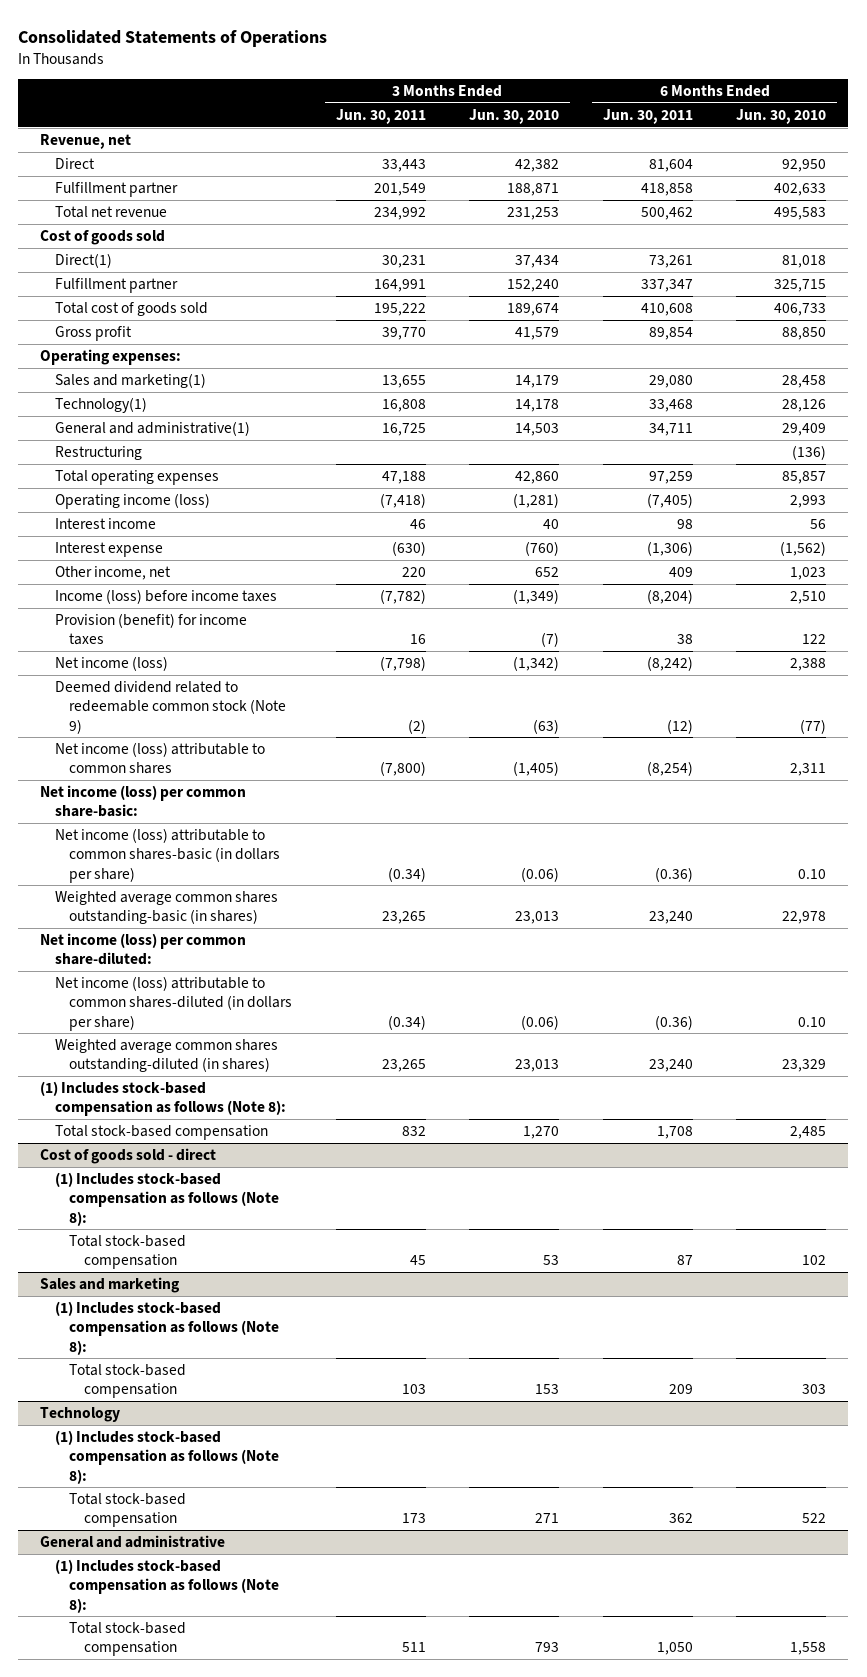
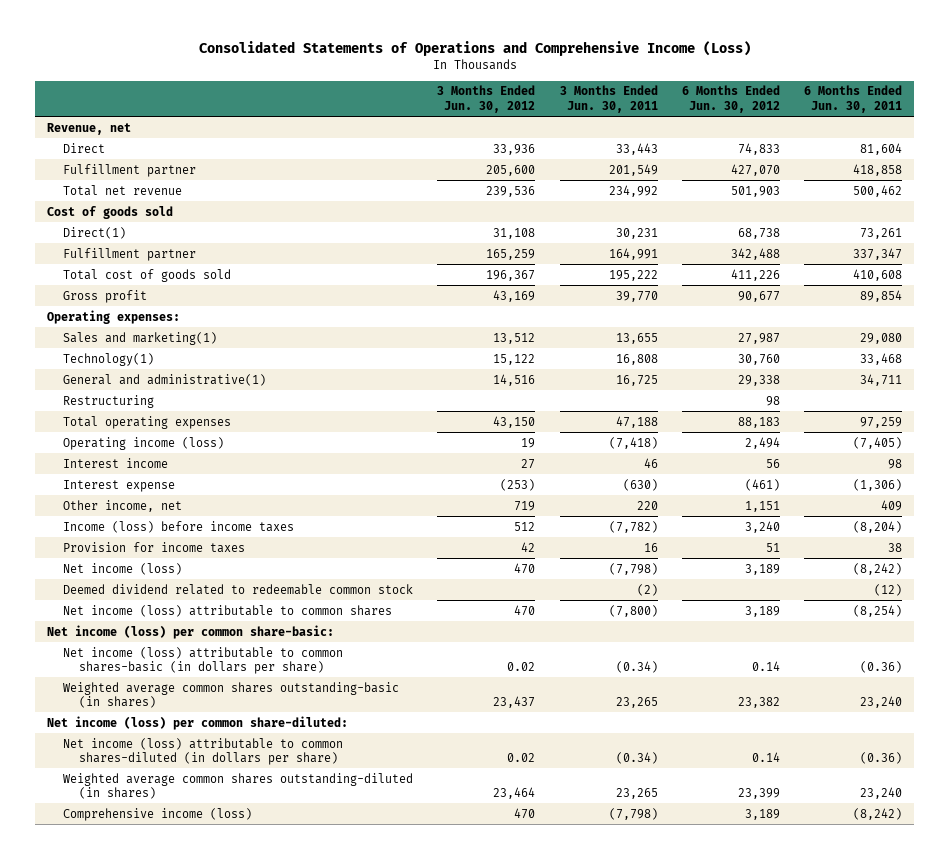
- Consolidated Statements of Operations
+ Consolidated Statements of Operations and Comprehensive Income (Loss)
- | 3 Months Ended Jun. 30, 2011 | 3 Months Ended Jun. 30, 2010 | 6 Months Ended Jun. 30, 2011 | 6 Months Ended Jun. 30, 2010
+ | 3 Months Ended Jun. 30, 2012 | 3 Months Ended Jun. 30, 2011 | 6 Months Ended Jun. 30, 2012 | 6 Months Ended Jun. 30, 2011
- Provision (benefit) for income taxes | 16 | (7) | 38 | 122
+ Provision for income taxes | 42 | 16 | 51 | 38
- Deemed dividend related to redeemable common stock (Note 9) | (2) | (63) | (12) | (77)
+ Deemed dividend related to redeemable common stock | | (2) | | (12)
- (1) Includes stock-based compensation as follows (Note 8):
- Total stock-based compensation | 832 | 1,270 | 1,708 | 2,485
- Cost of goods sold - direct
- (1) Includes stock-based compensation as follows (Note 8):
- Total stock-based compensation | 45 | 53 | 87 | 102
- Sales and marketing
- (1) Includes stock-based compensation as follows (Note 8):
- Total stock-based compensation | 103 | 153 | 209 | 303
- Technology
- (1) Includes stock-based compensation as follows (Note 8):
- Total stock-based compensation | 173 | 271 | 362 | 522
- General and administrative
- (1) Includes stock-based compensation as follows (Note 8):
- Total stock-based compensation | 511 | 793 | 1,050 | 1,558
+ Comprehensive income (loss) | 470 | (7,798) | 3,189 | (8,242)

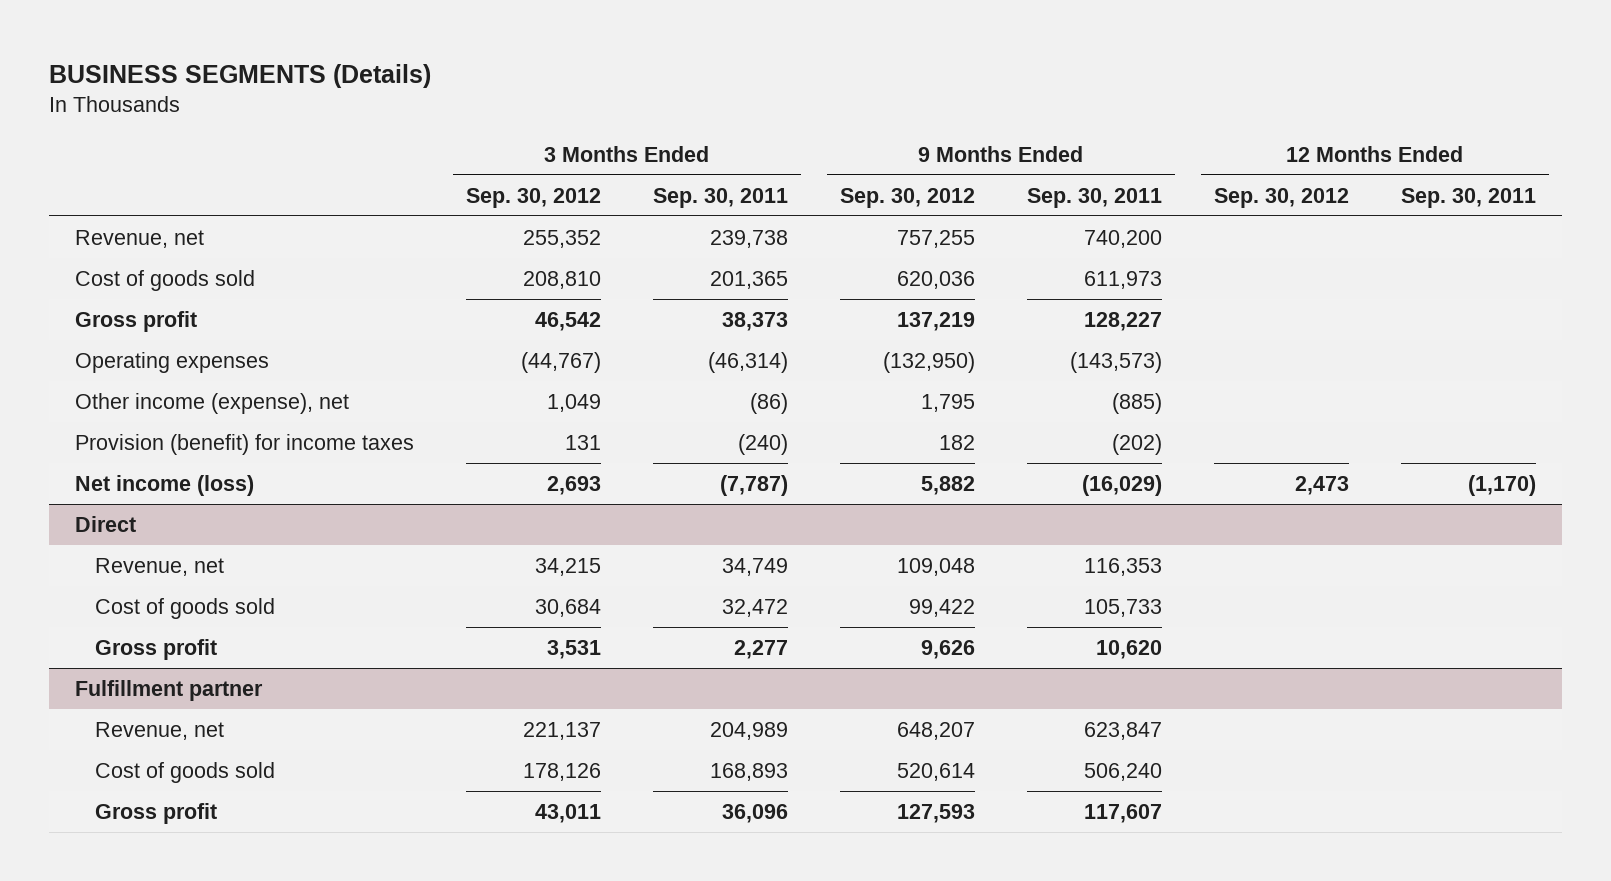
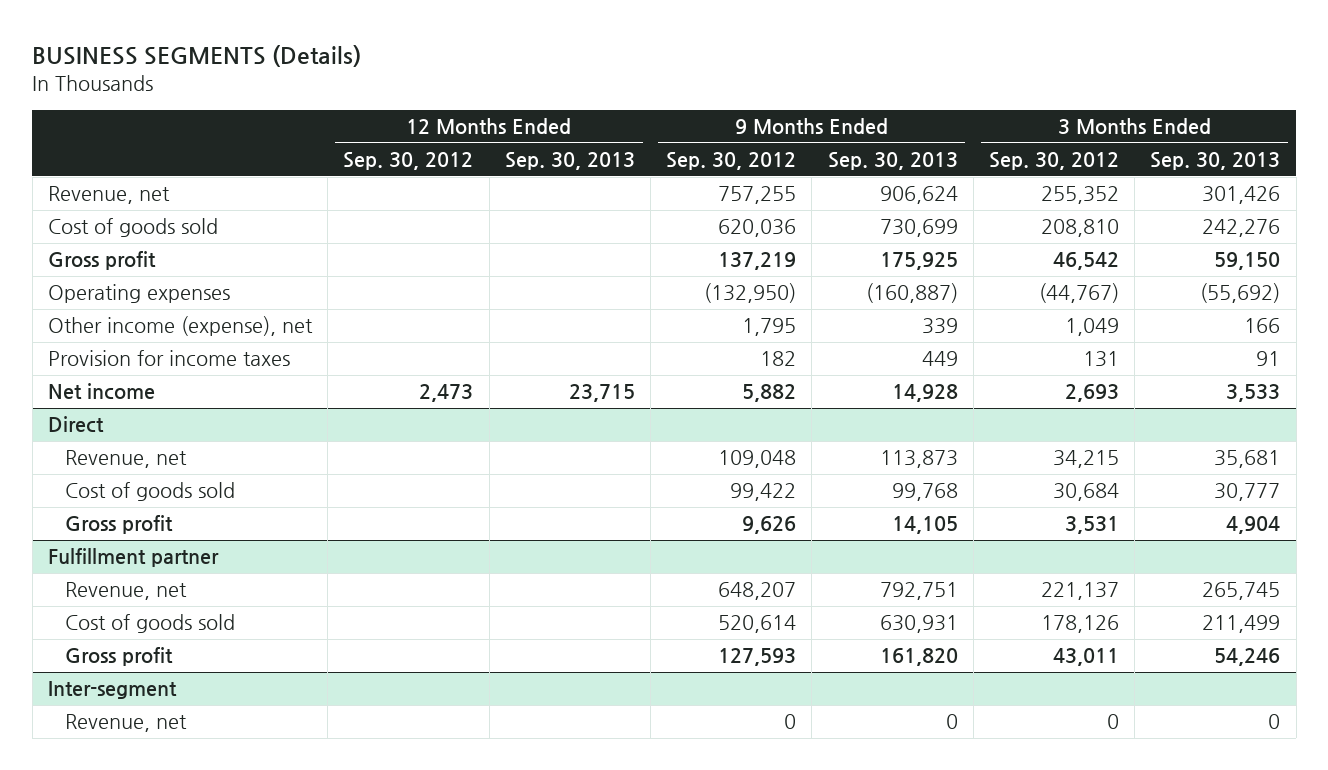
- | 3 Months Ended Sep. 30, 2012 | 3 Months Ended Sep. 30, 2011 | 9 Months Ended Sep. 30, 2012 | 9 Months Ended Sep. 30, 2011 | 12 Months Ended Sep. 30, 2012 | 12 Months Ended Sep. 30, 2011
+ | 12 Months Ended Sep. 30, 2012 | 12 Months Ended Sep. 30, 2013 | 9 Months Ended Sep. 30, 2012 | 9 Months Ended Sep. 30, 2013 | 3 Months Ended Sep. 30, 2012 | 3 Months Ended Sep. 30, 2013
- Provision (benefit) for income taxes | 131 | (240) | 182 | (202) | |
- Net income (loss) | 2,693 | (7,787) | 5,882 | (16,029) | 2,473 | (1,170)
+ Provision for income taxes | | | 182 | 449 | 131 | 91
+ Net income | 2,473 | 23,715 | 5,882 | 14,928 | 2,693 | 3,533
+ Inter-segment
+ Revenue, net | | | 0 | 0 | 0 | 0

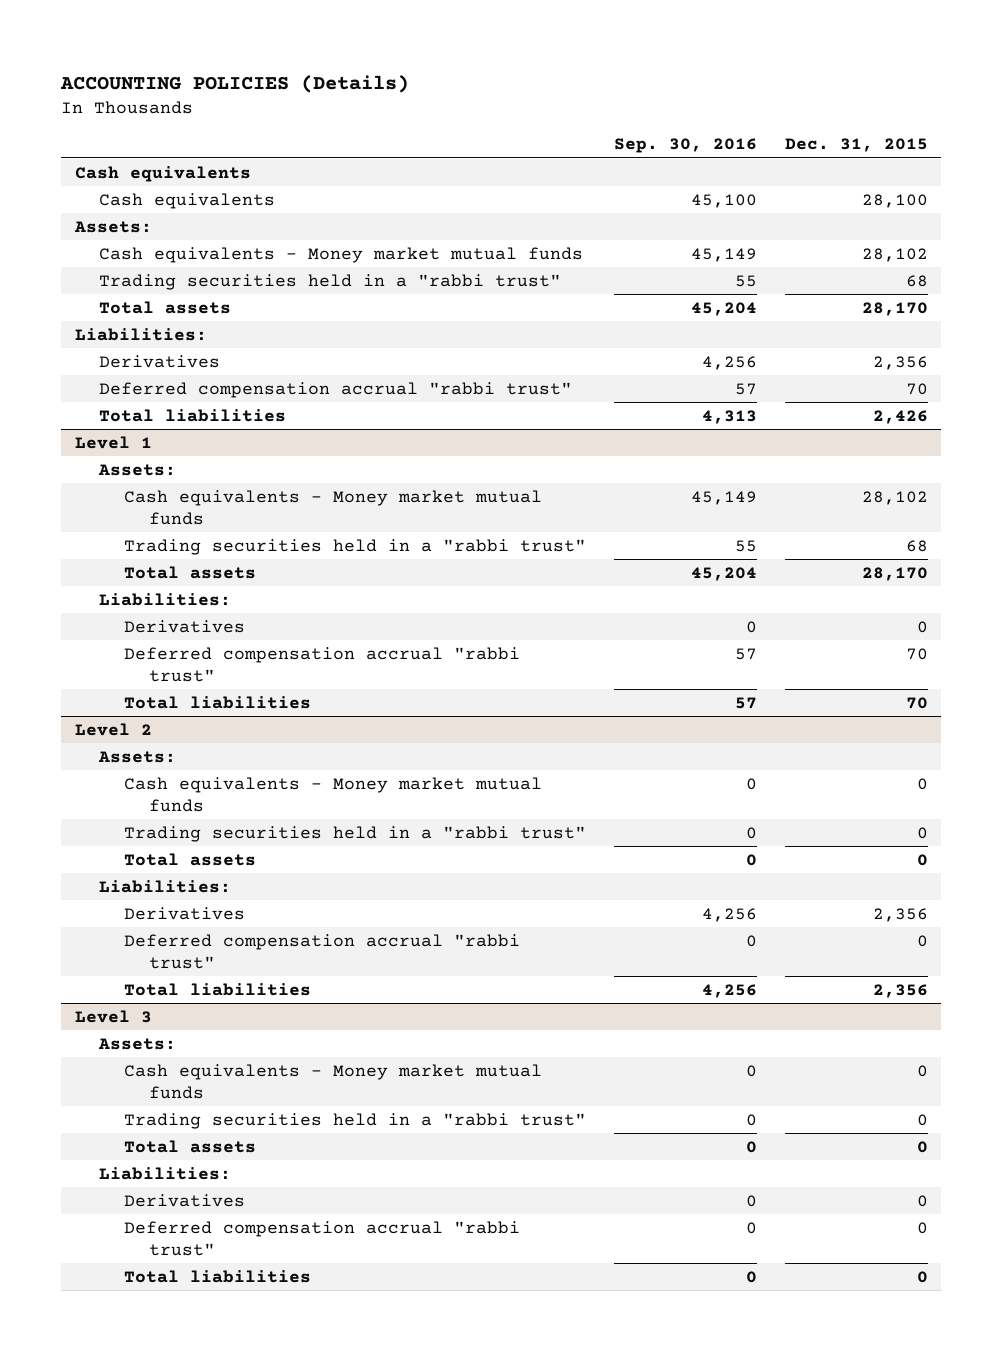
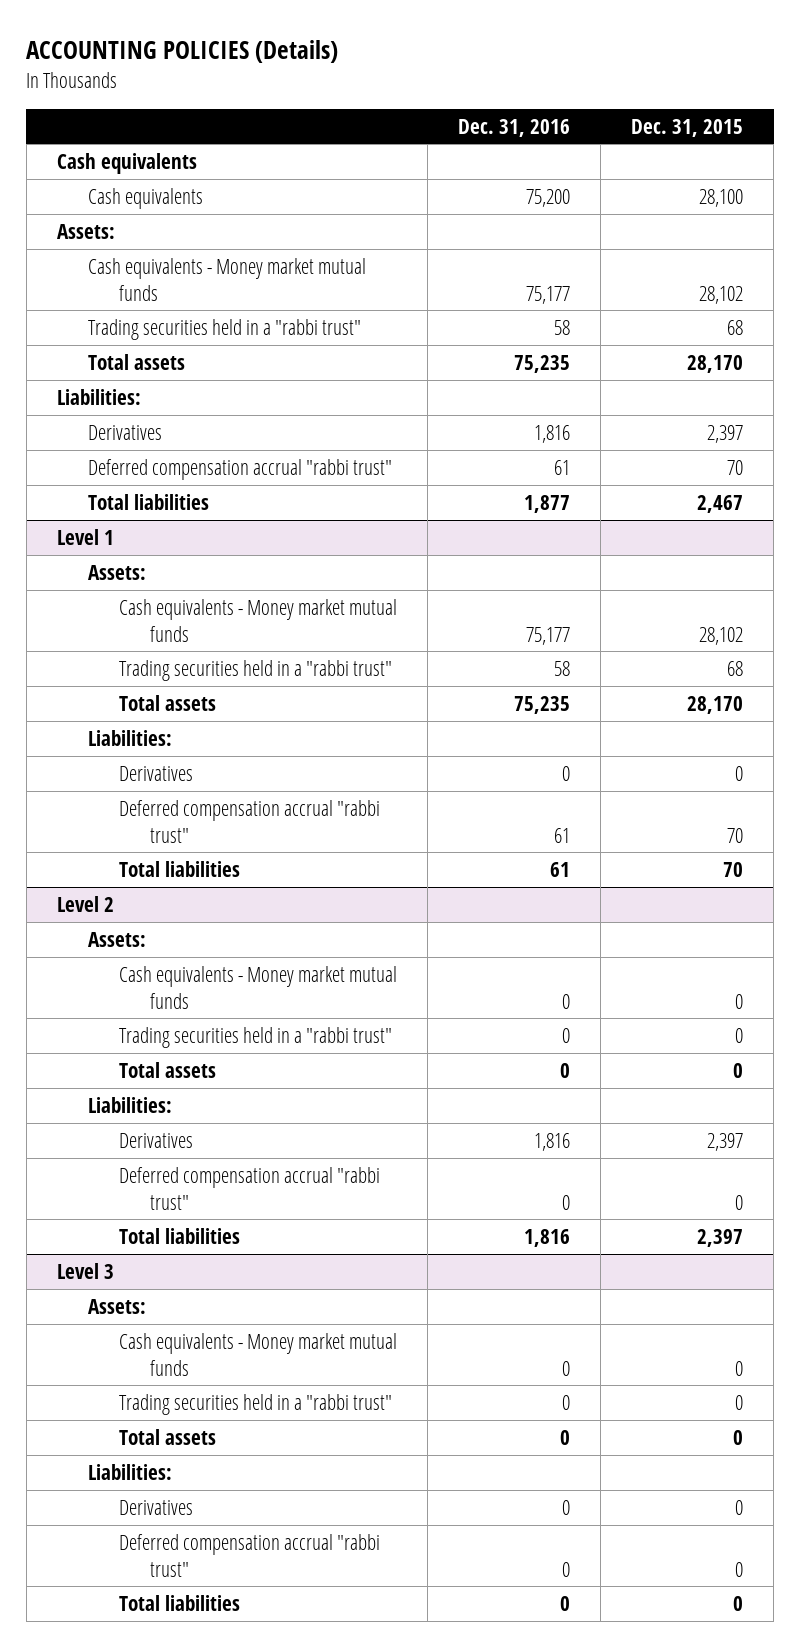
- | Sep. 30, 2016 | Dec. 31, 2015
+ | Dec. 31, 2016 | Dec. 31, 2015
- Derivatives | 4,256 | 2,356
+ Derivatives | 1,816 | 2,397
- Total liabilities | 4,313 | 2,426
+ Total liabilities | 1,877 | 2,467
@ Level 2
- Derivatives | 4,256 | 2,356
+ Derivatives | 1,816 | 2,397
- Total liabilities | 4,256 | 2,356
+ Total liabilities | 1,816 | 2,397

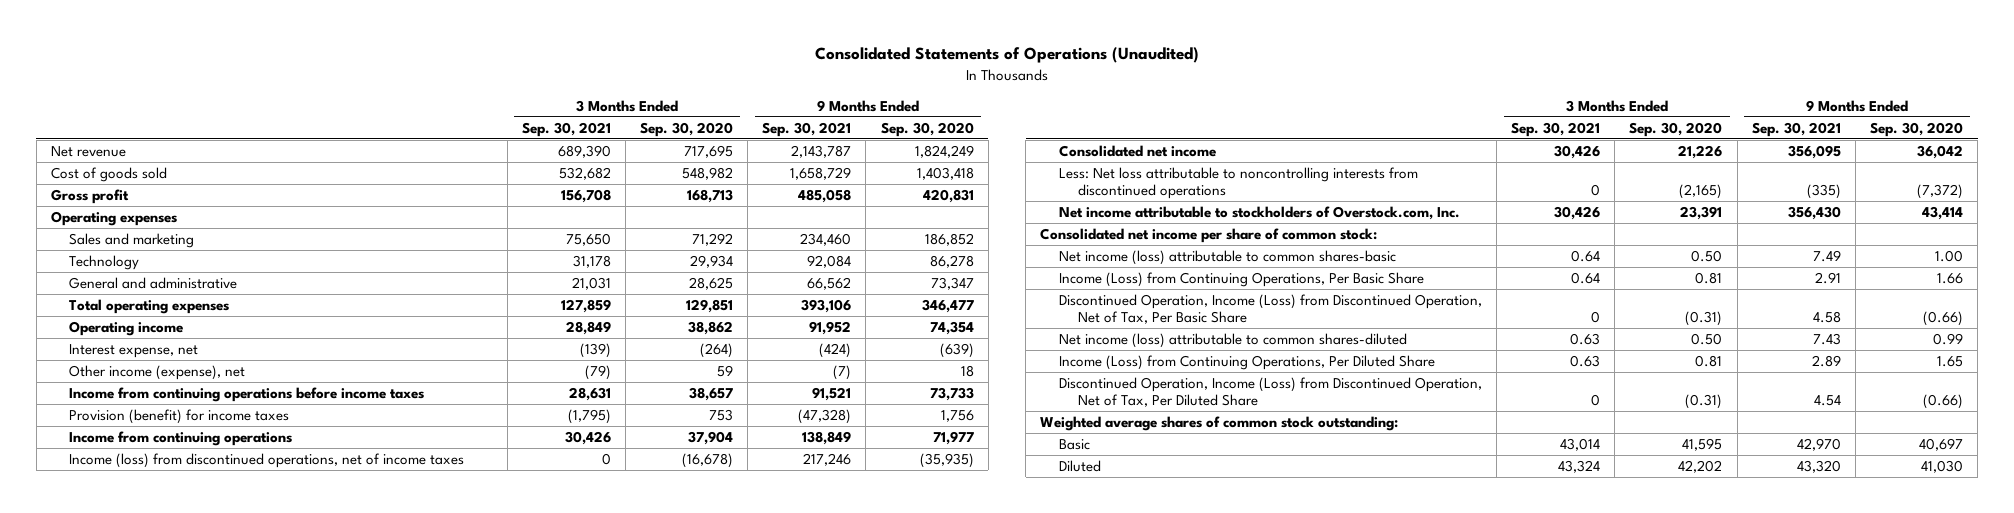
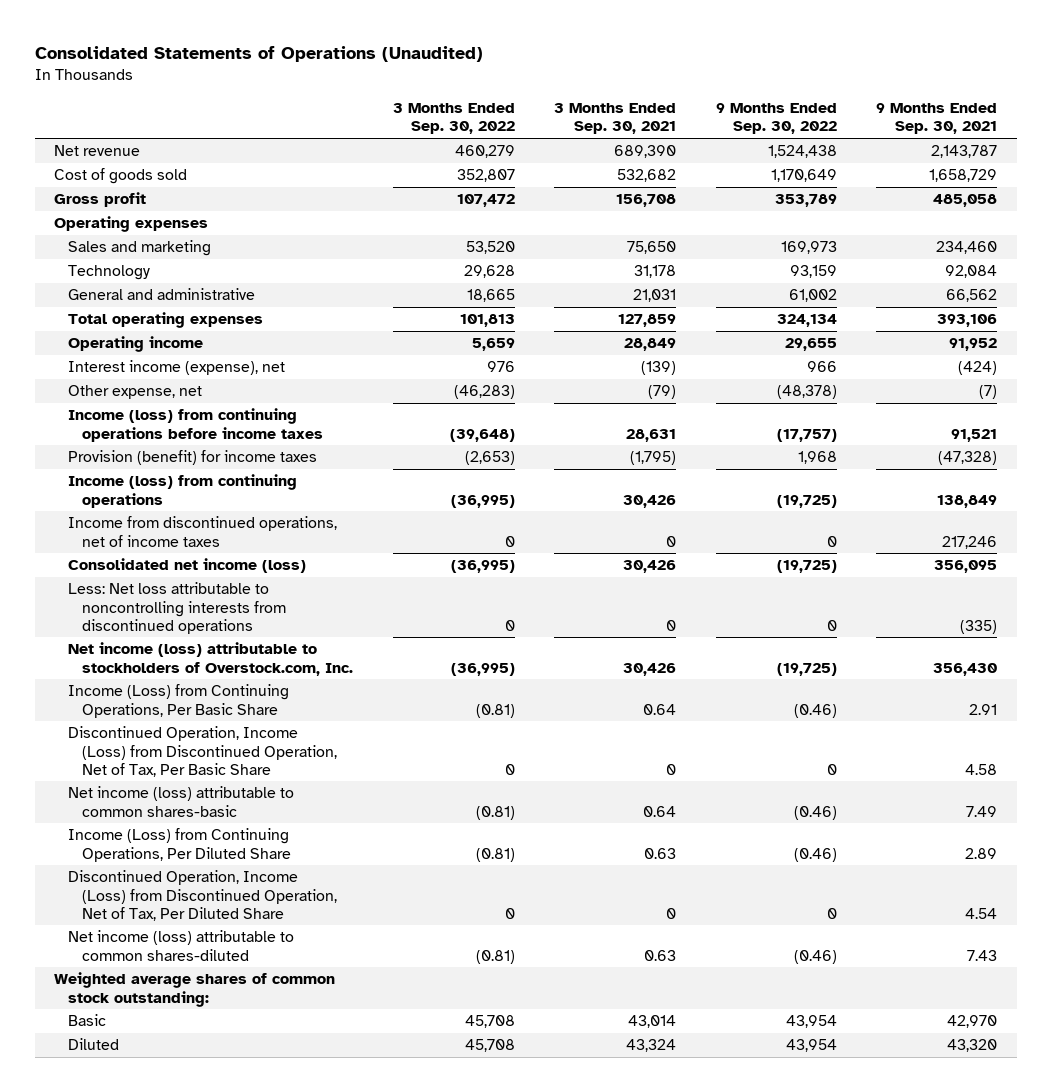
- | 3 Months Ended Sep. 30, 2021 | 3 Months Ended Sep. 30, 2020 | 9 Months Ended Sep. 30, 2021 | 9 Months Ended Sep. 30, 2020
+ | 3 Months Ended Sep. 30, 2022 | 3 Months Ended Sep. 30, 2021 | 9 Months Ended Sep. 30, 2022 | 9 Months Ended Sep. 30, 2021
- Interest expense, net | (139) | (264) | (424) | (639)
- Other income (expense), net | (79) | 59 | (7) | 18
- Income from continuing operations before income taxes | 28,631 | 38,657 | 91,521 | 73,733
+ Interest income (expense), net | 976 | (139) | 966 | (424)
+ Other expense, net | (46,283) | (79) | (48,378) | (7)
+ Income (loss) from continuing operations before income taxes | (39,648) | 28,631 | (17,757) | 91,521
- Income from continuing operations | 30,426 | 37,904 | 138,849 | 71,977
- Income (loss) from discontinued operations, net of income taxes | 0 | (16,678) | 217,246 | (35,935)
- Consolidated net income | 30,426 | 21,226 | 356,095 | 36,042
+ Income (loss) from continuing operations | (36,995) | 30,426 | (19,725) | 138,849
+ Income from discontinued operations, net of income taxes | 0 | 0 | 0 | 217,246
+ Consolidated net income (loss) | (36,995) | 30,426 | (19,725) | 356,095
- Net income attributable to stockholders of Overstock.com, Inc. | 30,426 | 23,391 | 356,430 | 43,414
- Consolidated net income per share of common stock:
+ Net income (loss) attributable to stockholders of Overstock.com, Inc. | (36,995) | 30,426 | (19,725) | 356,430
moved down: Net income (loss) attributable to common shares-basic | (0.81) | 0.64 | (0.46) | 7.49
moved down: Net income (loss) attributable to common shares-diluted | (0.81) | 0.63 | (0.46) | 7.43

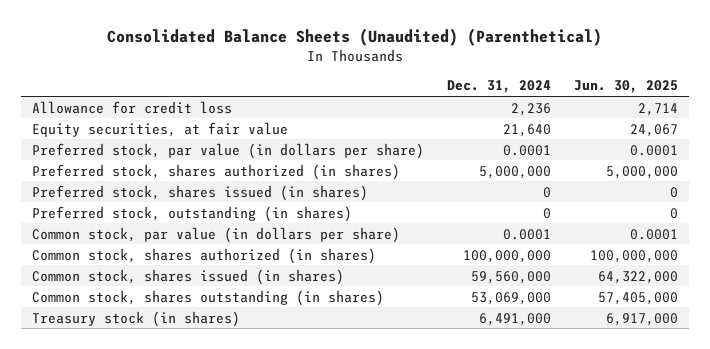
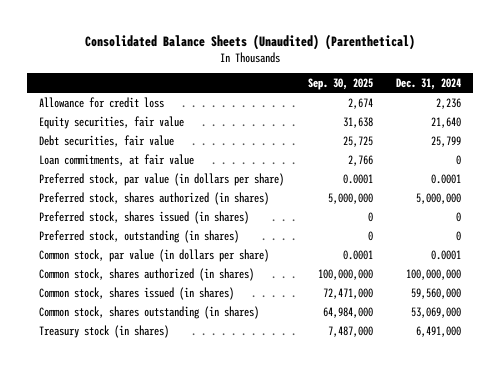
- | Dec. 31, 2024 | Jun. 30, 2025
+ | Sep. 30, 2025 | Dec. 31, 2024
- Equity securities, at fair value | 21,640 | 24,067
+ Equity securities, fair value | 31,638 | 21,640
+ Debt securities, fair value | 25,725 | 25,799
+ Loan commitments, at fair value | 2,766 | 0

